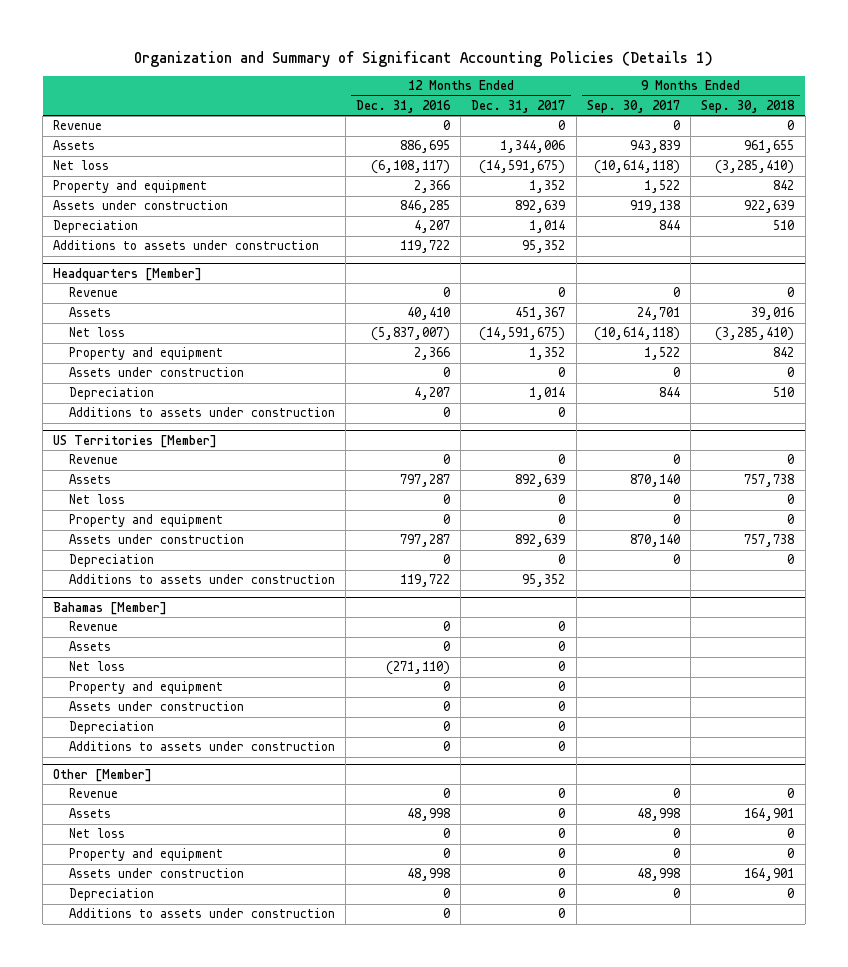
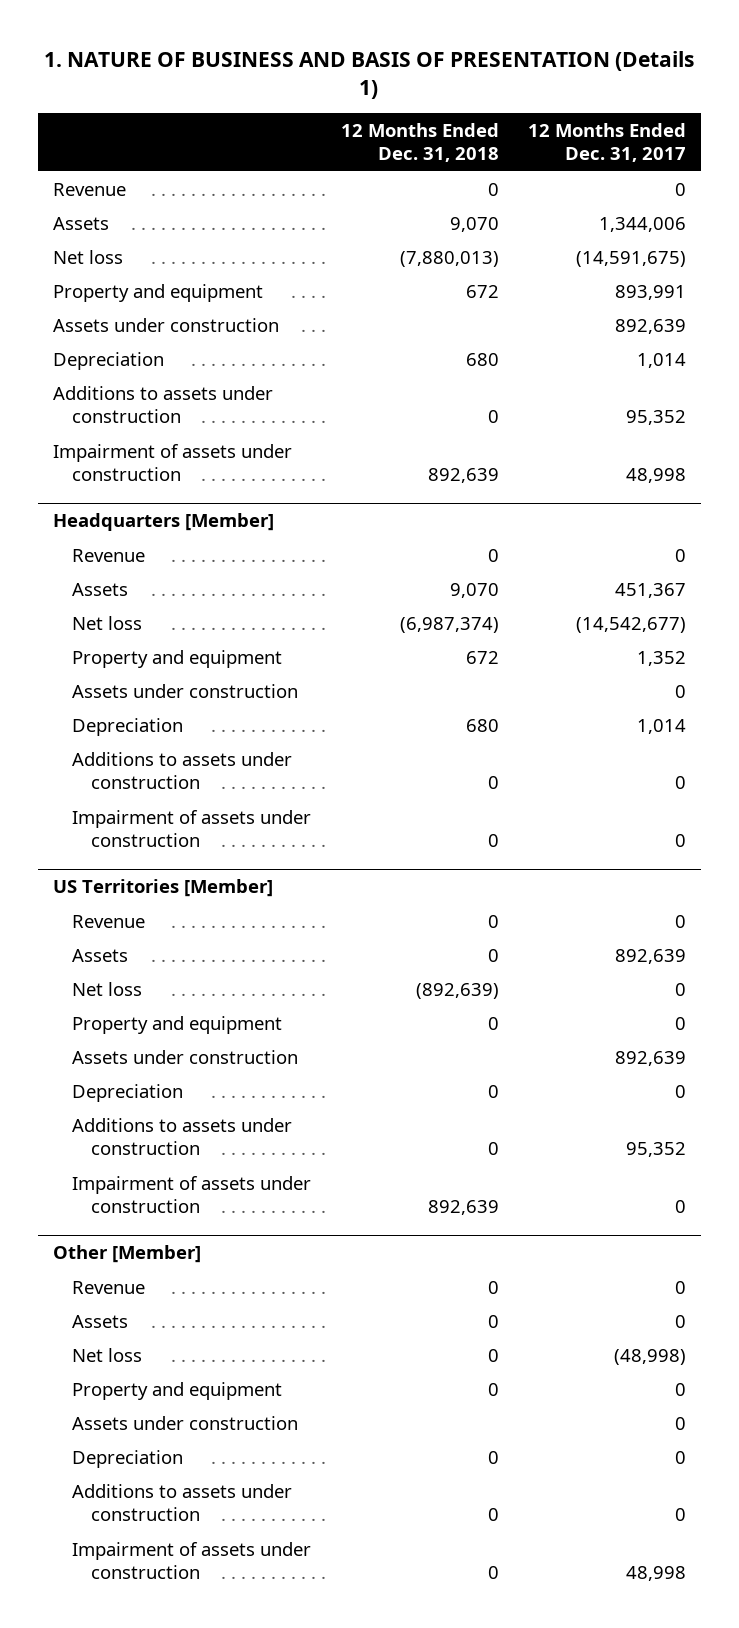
- Organization and Summary of Significant Accounting Policies (Details 1)
+ 1. NATURE OF BUSINESS AND BASIS OF PRESENTATION (Details 1)
- | 12 Months Ended Dec. 31, 2016 | 12 Months Ended Dec. 31, 2017 | 9 Months Ended Sep. 30, 2017 | 9 Months Ended Sep. 30, 2018
+ | 12 Months Ended Dec. 31, 2018 | 12 Months Ended Dec. 31, 2017
- Property and equipment | 2,366 | 1,352 | 1,522 | 842
+ Property and equipment | 672 | 893,991
+ Impairment of assets under construction | 892,639 | 48,998
@ Headquarters [Member]
- Net loss | (5,837,007) | (14,591,675) | (10,614,118) | (3,285,410)
+ Net loss | (6,987,374) | (14,542,677)
+ Impairment of assets under construction | 0 | 0
- Bahamas [Member]
- Revenue | 0 | 0 | |
- Assets | 0 | 0 | |
- Net loss | (271,110) | 0 | |
- Property and equipment | 0 | 0 | |
- Assets under construction | 0 | 0 | |
- Depreciation | 0 | 0 | |
- Additions to assets under construction | 0 | 0 | |
@ US Territories [Member]
+ Impairment of assets under construction | 892,639 | 0
@ Other [Member]
- Net loss | 0 | 0 | 0 | 0
+ Net loss | 0 | (48,998)
+ Impairment of assets under construction | 0 | 48,998

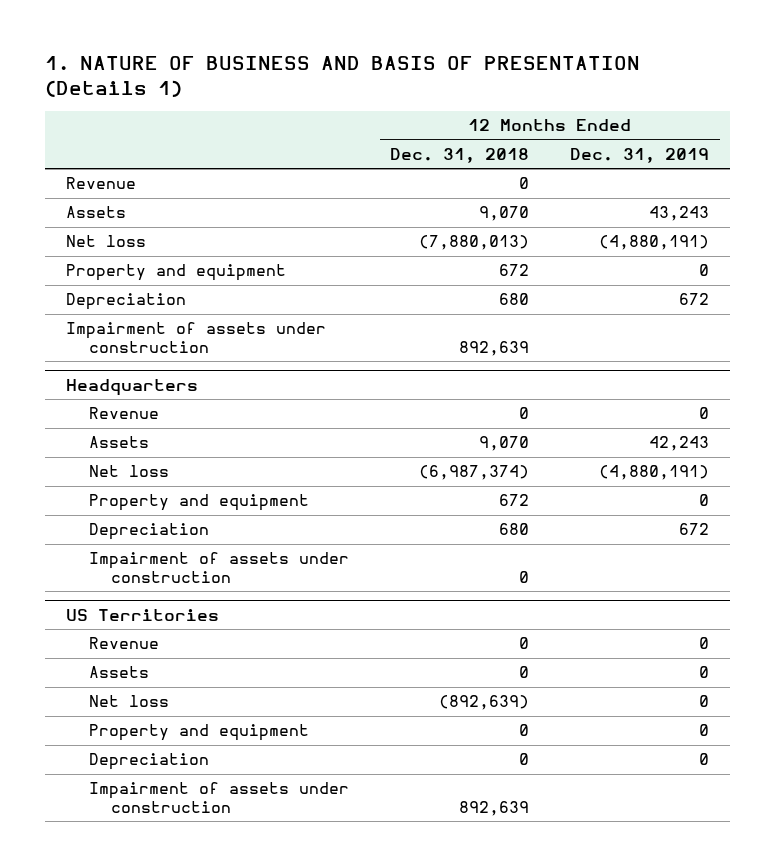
- | 12 Months Ended Dec. 31, 2018 | 12 Months Ended Dec. 31, 2017
+ | 12 Months Ended Dec. 31, 2018 | 12 Months Ended Dec. 31, 2019
- Assets under construction | | 892,639
- Additions to assets under construction | 0 | 95,352
- Headquarters [Member]
+ Headquarters
- Assets under construction | | 0
- Additions to assets under construction | 0 | 0
- US Territories [Member]
+ US Territories
- Assets under construction | | 892,639
- Additions to assets under construction | 0 | 95,352
- Other [Member]
- Revenue | 0 | 0
- Assets | 0 | 0
- Net loss | 0 | (48,998)
- Property and equipment | 0 | 0
- Assets under construction | | 0
- Depreciation | 0 | 0
- Additions to assets under construction | 0 | 0
- Impairment of assets under construction | 0 | 48,998

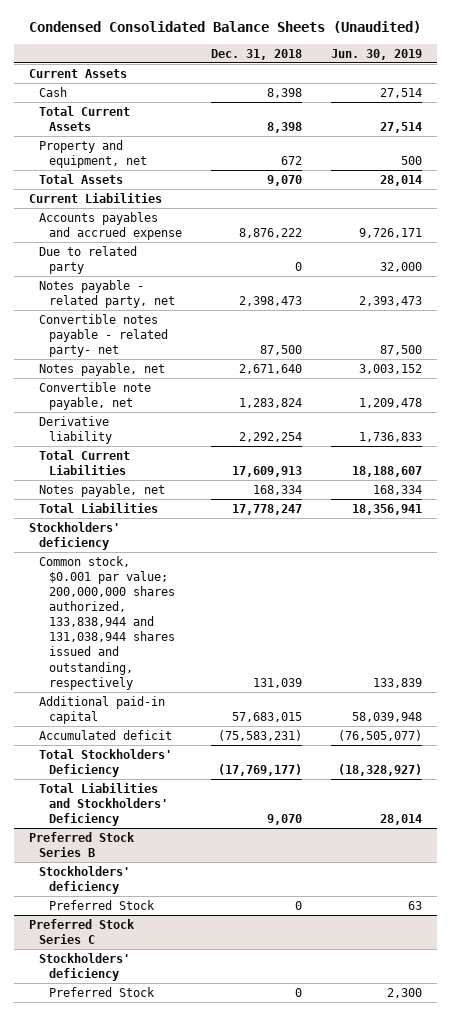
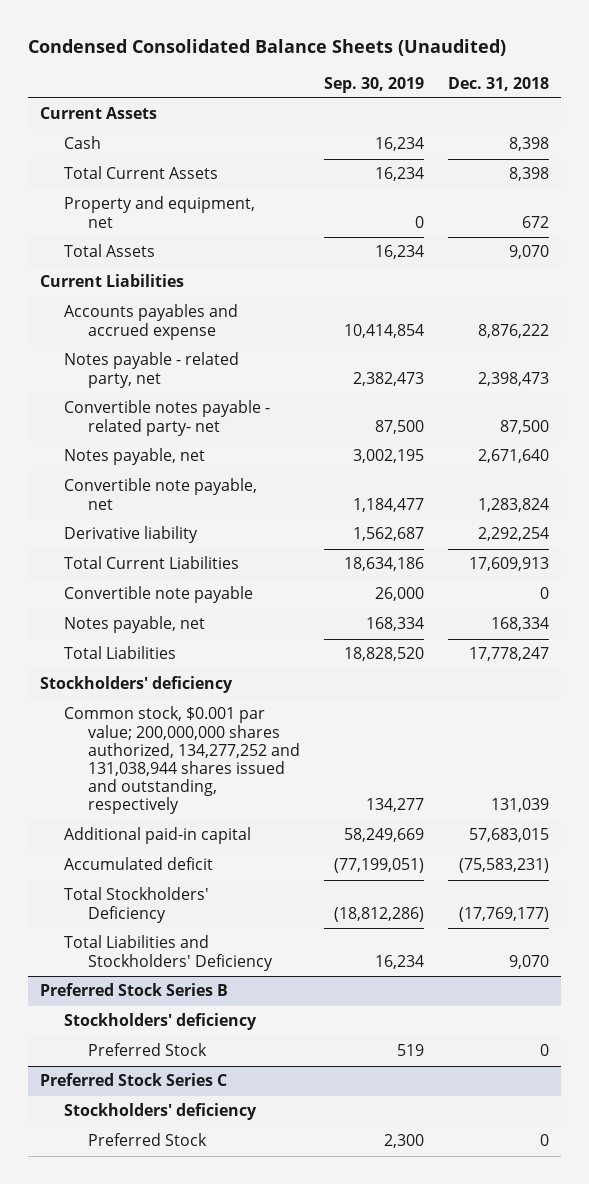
- | Dec. 31, 2018 | Jun. 30, 2019
+ | Sep. 30, 2019 | Dec. 31, 2018
- Due to related party | 0 | 32,000
+ Convertible note payable | 26,000 | 0
- Common stock, $0.001 par value; 200,000,000 shares authorized, 133,838,944 and 131,038,944 shares issued and outstanding, respectively | 131,039 | 133,839
+ Common stock, $0.001 par value; 200,000,000 shares authorized, 134,277,252 and 131,038,944 shares issued and outstanding, respectively | 134,277 | 131,039

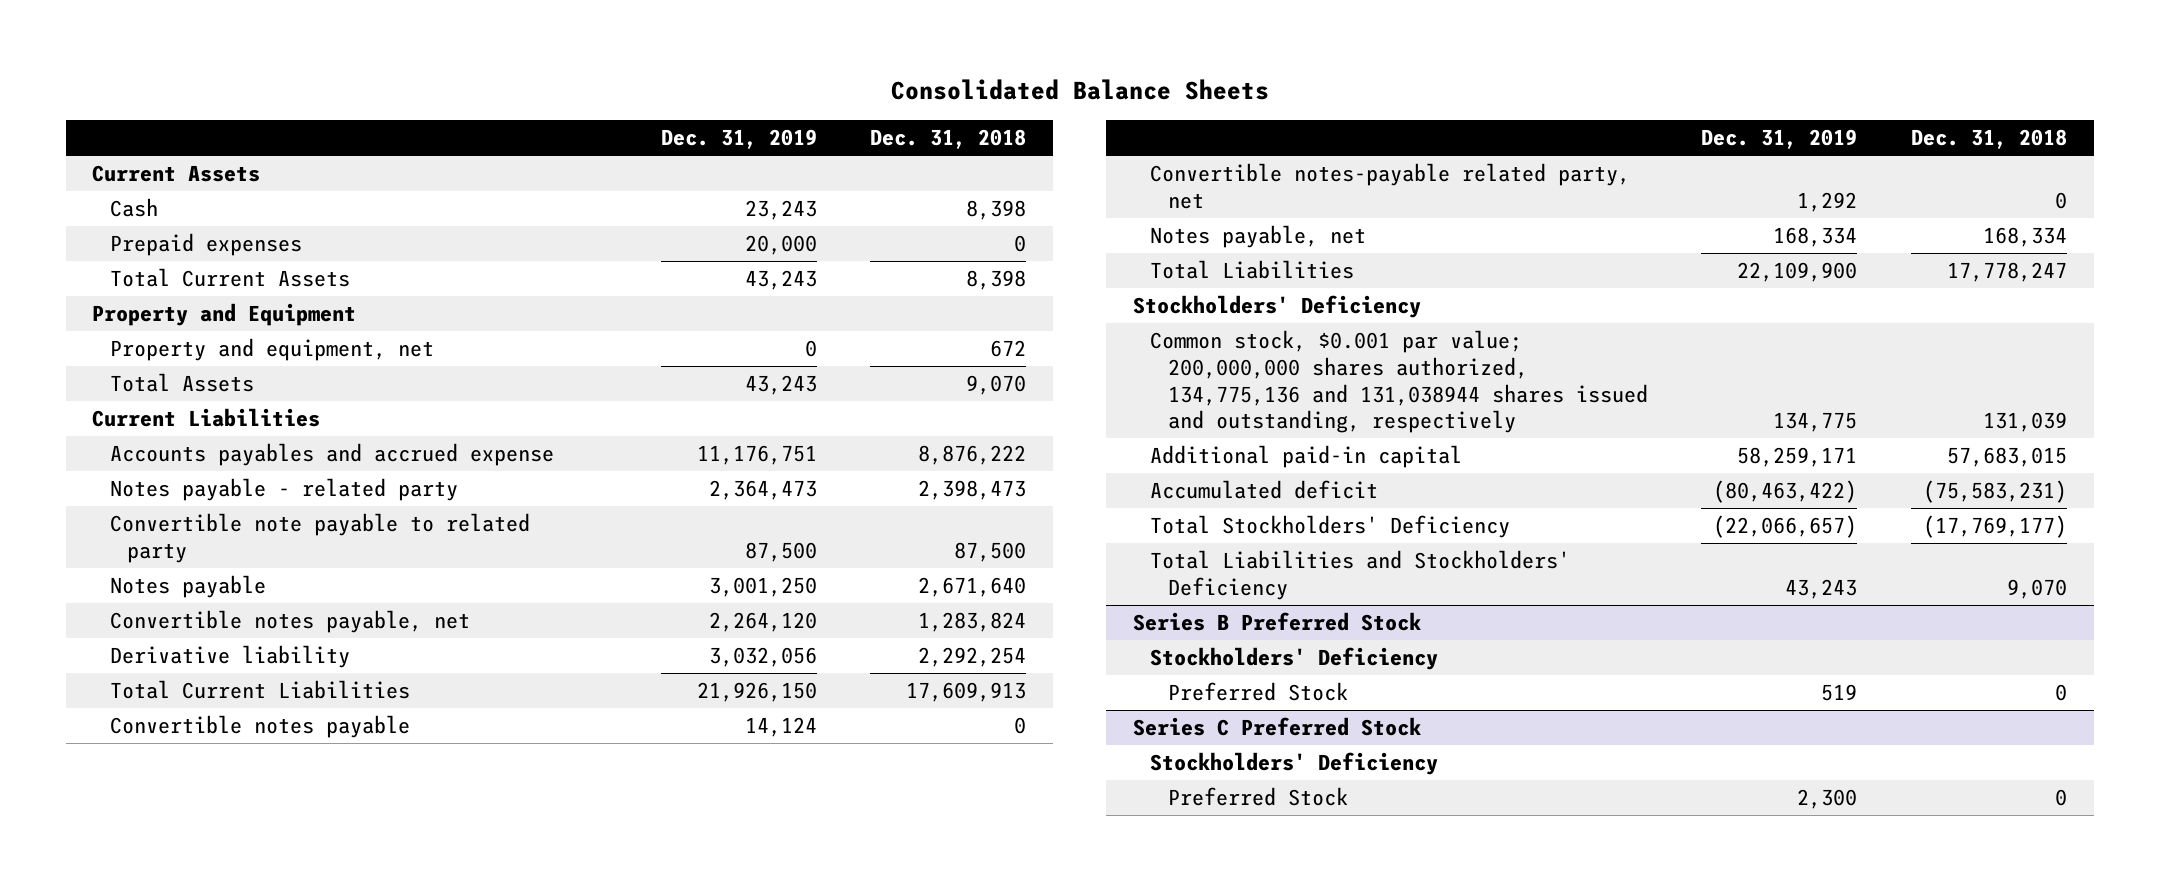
- Condensed Consolidated Balance Sheets (Unaudited)
+ Consolidated Balance Sheets
- | Sep. 30, 2019 | Dec. 31, 2018
+ | Dec. 31, 2019 | Dec. 31, 2018
+ Prepaid expenses | 20,000 | 0
+ Property and Equipment
- Notes payable - related party, net | 2,382,473 | 2,398,473
- Convertible notes payable - related party- net | 87,500 | 87,500
- Notes payable, net | 3,002,195 | 2,671,640
- Convertible note payable, net | 1,184,477 | 1,283,824
+ Notes payable - related party | 2,364,473 | 2,398,473
+ Convertible note payable to related party | 87,500 | 87,500
+ Notes payable | 3,001,250 | 2,671,640
+ Convertible notes payable, net | 2,264,120 | 1,283,824
- Convertible note payable | 26,000 | 0
+ Convertible notes payable | 14,124 | 0
+ Convertible notes-payable related party, net | 1,292 | 0
- Stockholders' deficiency
- Common stock, $0.001 par value; 200,000,000 shares authorized, 134,277,252 and 131,038,944 shares issued and outstanding, respectively | 134,277 | 131,039
+ Stockholders' Deficiency
+ Common stock, $0.001 par value; 200,000,000 shares authorized, 134,775,136 and 131,038944 shares issued and outstanding, respectively | 134,775 | 131,039
- Preferred Stock Series B
- Stockholders' deficiency
+ Series B Preferred Stock
+ Stockholders' Deficiency
- Preferred Stock Series C
- Stockholders' deficiency
+ Series C Preferred Stock
+ Stockholders' Deficiency

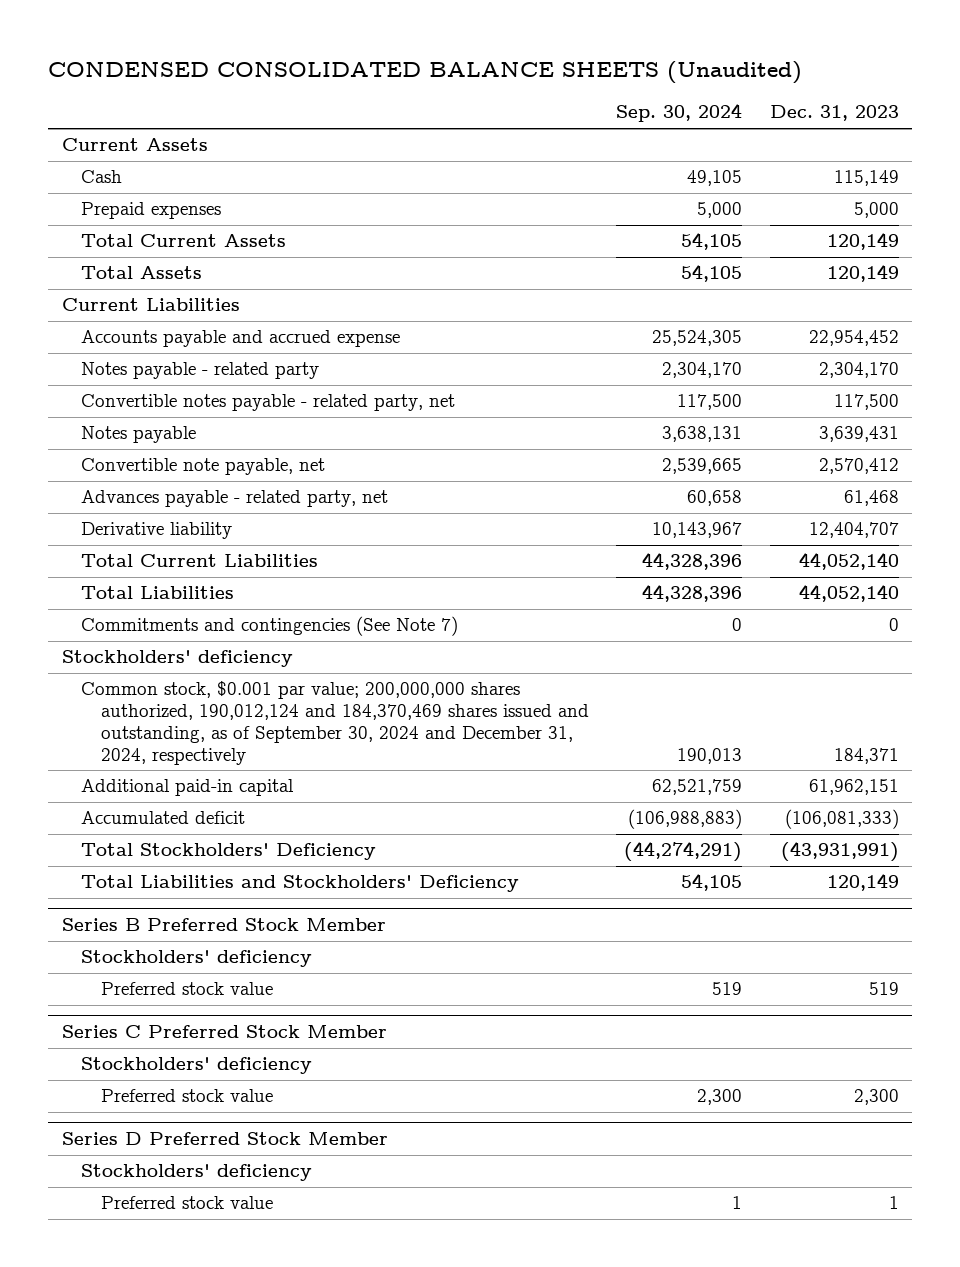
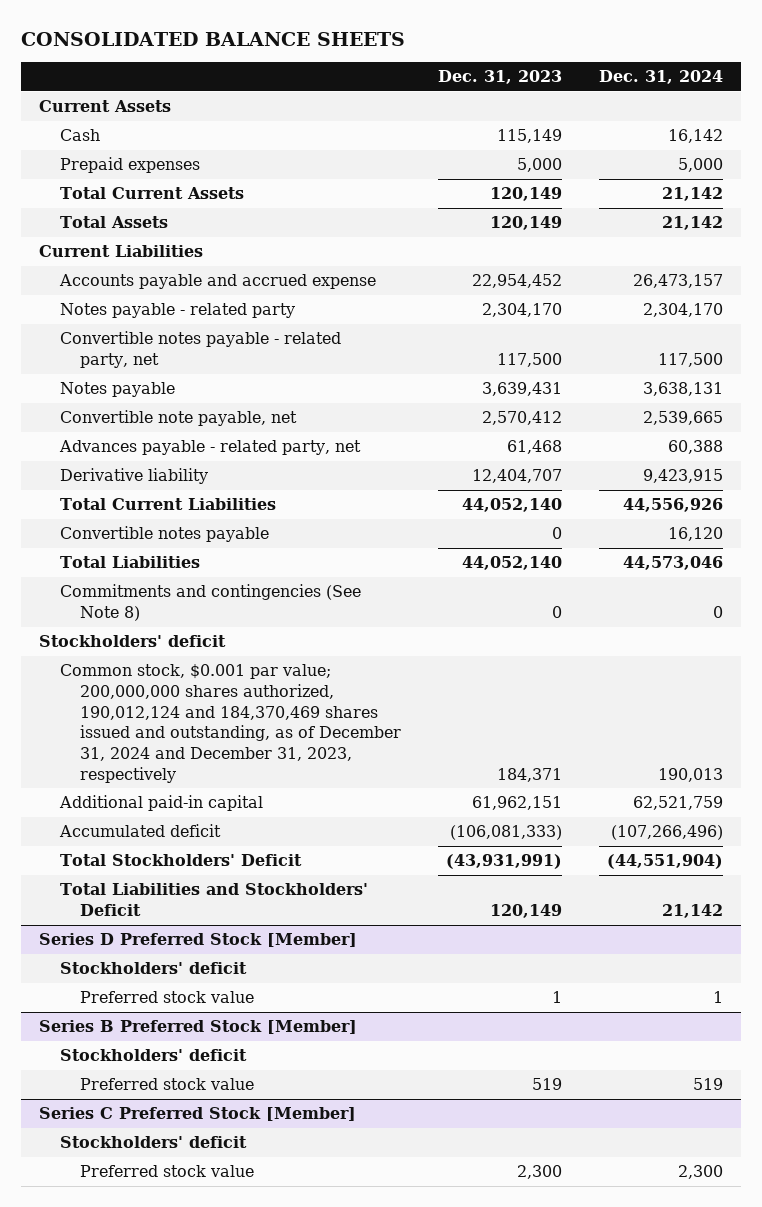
- CONDENSED CONSOLIDATED BALANCE SHEETS (Unaudited)
+ CONSOLIDATED BALANCE SHEETS
- | Sep. 30, 2024 | Dec. 31, 2023
+ | Dec. 31, 2023 | Dec. 31, 2024
+ Convertible notes payable | 0 | 16,120
- Commitments and contingencies (See Note 7) | 0 | 0
- Stockholders' deficiency
- Common stock, $0.001 par value; 200,000,000 shares authorized, 190,012,124 and 184,370,469 shares issued and outstanding, as of September 30, 2024 and December 31, 2024, respectively | 190,013 | 184,371
+ Commitments and contingencies (See Note 8) | 0 | 0
+ Stockholders' deficit
+ Common stock, $0.001 par value; 200,000,000 shares authorized, 190,012,124 and 184,370,469 shares issued and outstanding, as of December 31, 2024 and December 31, 2023, respectively | 184,371 | 190,013
- Total Stockholders' Deficiency | (44,274,291) | (43,931,991)
- Total Liabilities and Stockholders' Deficiency | 54,105 | 120,149
- Series B Preferred Stock Member
- Stockholders' deficiency
+ Total Stockholders' Deficit | (43,931,991) | (44,551,904)
+ Total Liabilities and Stockholders' Deficit | 120,149 | 21,142
+ Series D Preferred Stock [Member]
+ Stockholders' deficit
+ Preferred stock value | 1 | 1
+ Series B Preferred Stock [Member]
+ Stockholders' deficit
- Series C Preferred Stock Member
- Stockholders' deficiency
+ Series C Preferred Stock [Member]
+ Stockholders' deficit
- Series D Preferred Stock Member
- Stockholders' deficiency
- Preferred stock value | 1 | 1

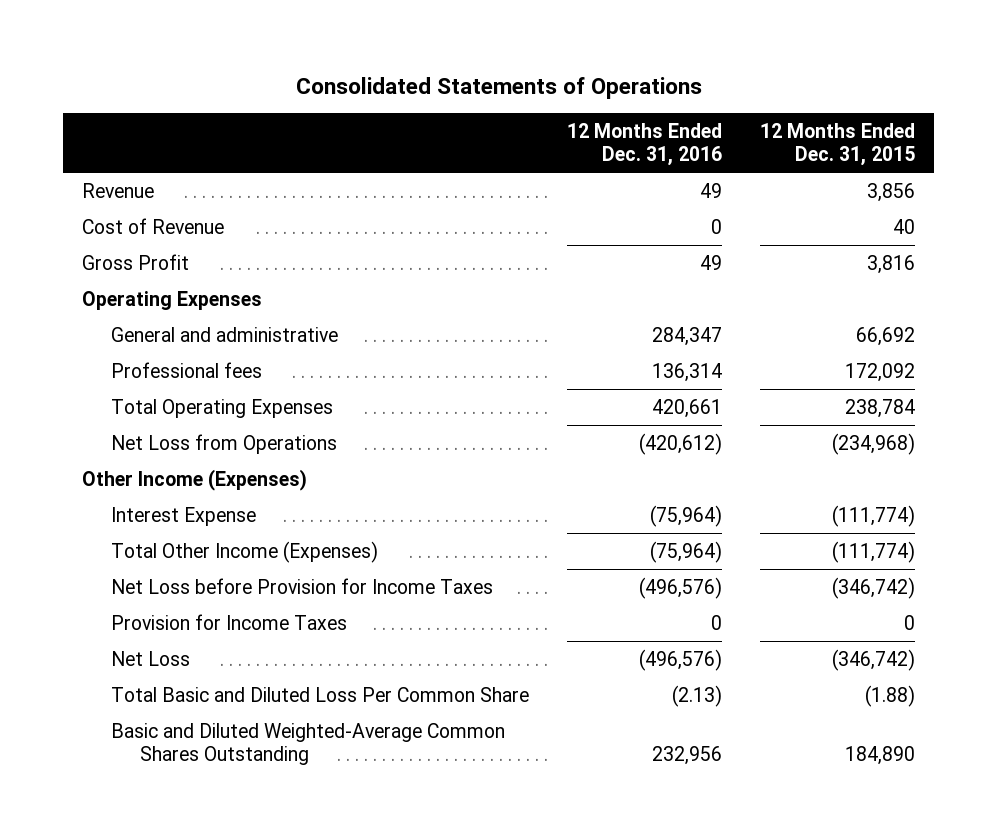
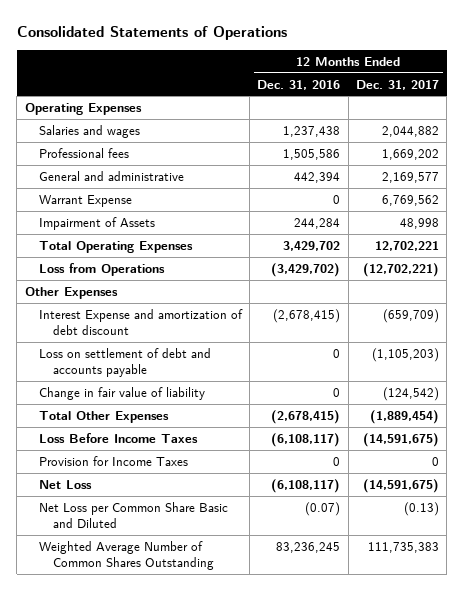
- | 12 Months Ended Dec. 31, 2016 | 12 Months Ended Dec. 31, 2015
+ | 12 Months Ended Dec. 31, 2016 | 12 Months Ended Dec. 31, 2017
- Revenue | 49 | 3,856
- Cost of Revenue | 0 | 40
- Gross Profit | 49 | 3,816
- General and administrative | 284,347 | 66,692
- Professional fees | 136,314 | 172,092
- Total Operating Expenses | 420,661 | 238,784
- Net Loss from Operations | (420,612) | (234,968)
- Other Income (Expenses)
- Interest Expense | (75,964) | (111,774)
- Total Other Income (Expenses) | (75,964) | (111,774)
- Net Loss before Provision for Income Taxes | (496,576) | (346,742)
+ Salaries and wages | 1,237,438 | 2,044,882
+ Professional fees | 1,505,586 | 1,669,202
+ General and administrative | 442,394 | 2,169,577
+ Warrant Expense | 0 | 6,769,562
+ Impairment of Assets | 244,284 | 48,998
+ Total Operating Expenses | 3,429,702 | 12,702,221
+ Loss from Operations | (3,429,702) | (12,702,221)
+ Other Expenses
+ Interest Expense and amortization of debt discount | (2,678,415) | (659,709)
+ Loss on settlement of debt and accounts payable | 0 | (1,105,203)
+ Change in fair value of liability | 0 | (124,542)
+ Total Other Expenses | (2,678,415) | (1,889,454)
+ Loss Before Income Taxes | (6,108,117) | (14,591,675)
- Net Loss | (496,576) | (346,742)
- Total Basic and Diluted Loss Per Common Share | (2.13) | (1.88)
- Basic and Diluted Weighted-Average Common Shares Outstanding | 232,956 | 184,890
+ Net Loss | (6,108,117) | (14,591,675)
+ Net Loss per Common Share Basic and Diluted | (0.07) | (0.13)
+ Weighted Average Number of Common Shares Outstanding | 83,236,245 | 111,735,383

